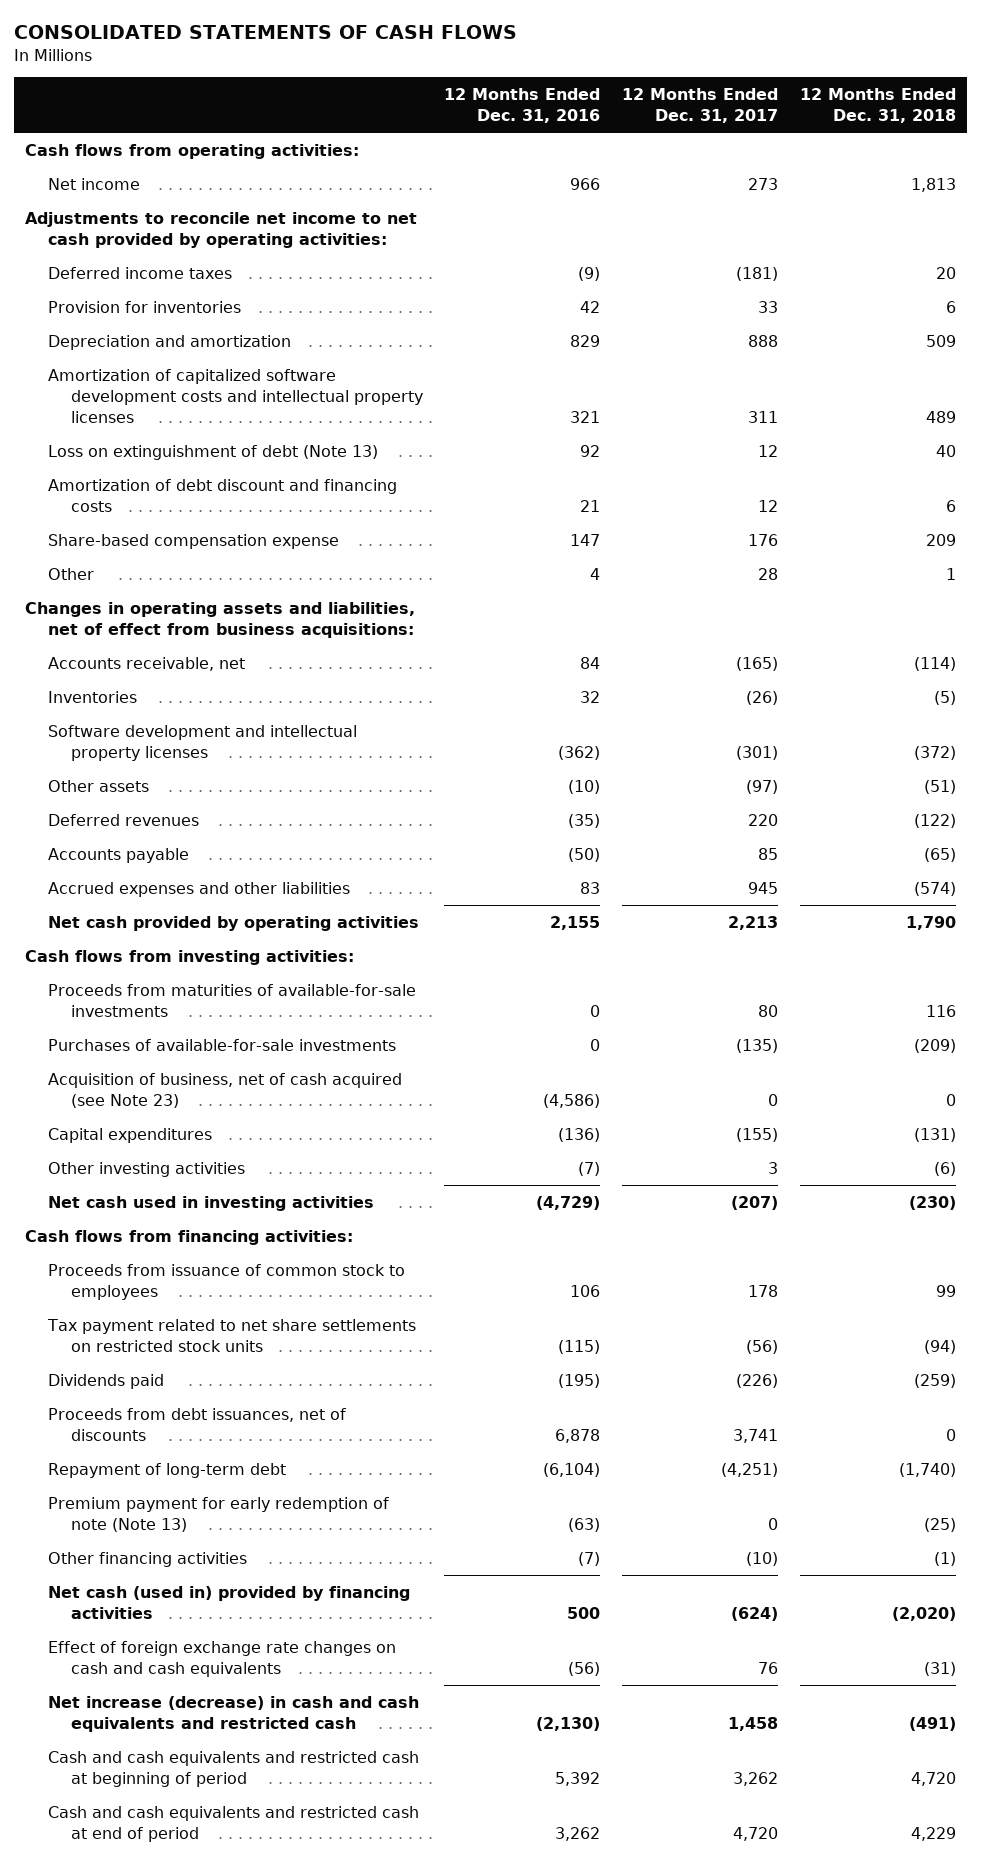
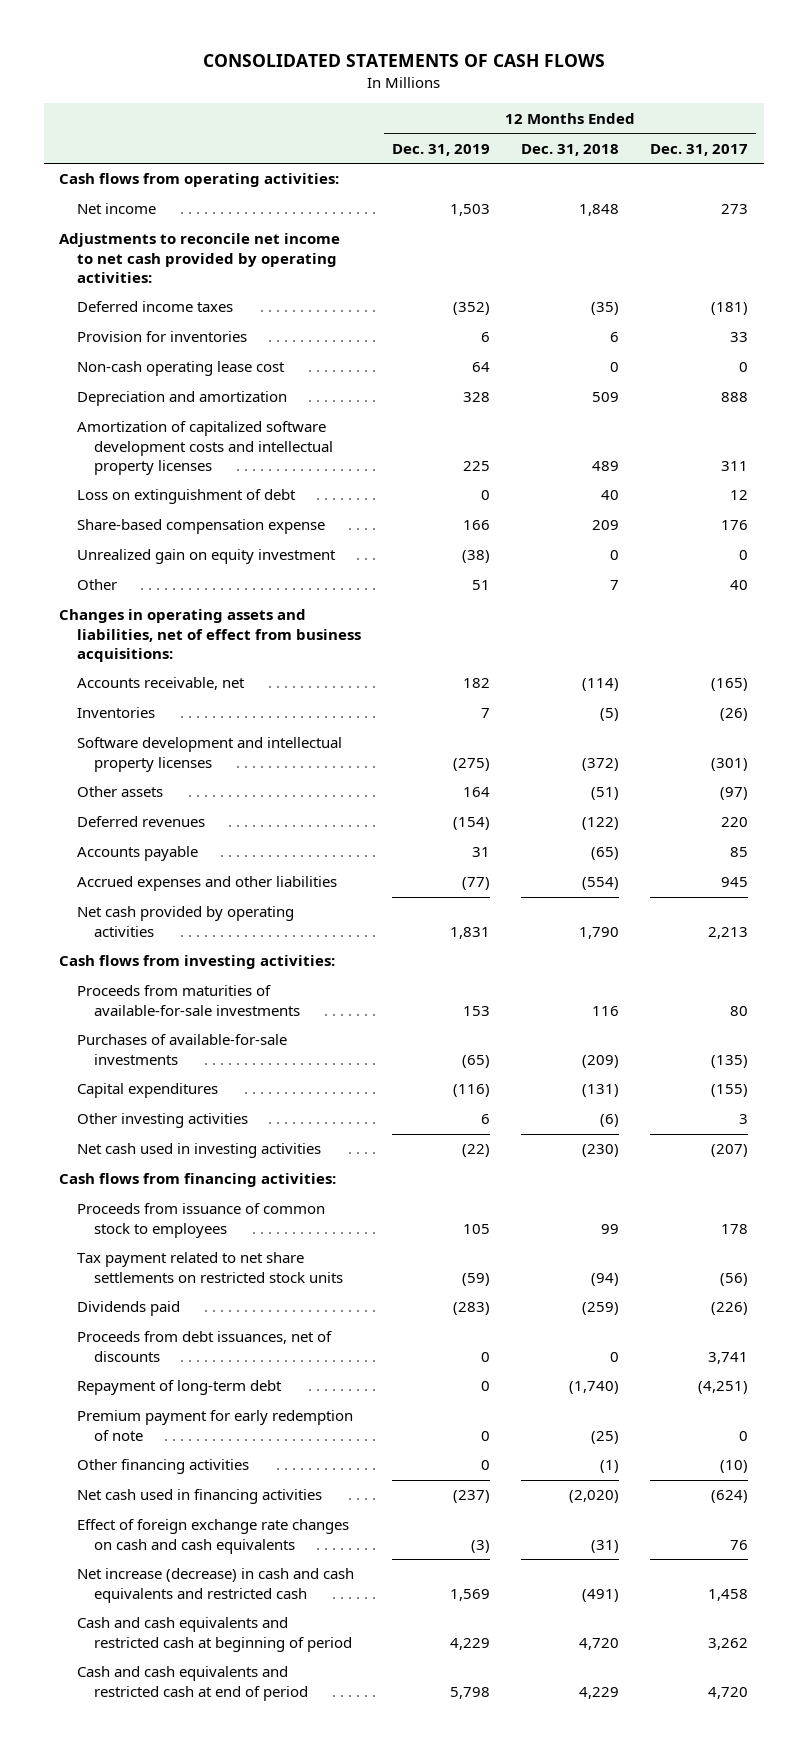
- | 12 Months Ended Dec. 31, 2016 | 12 Months Ended Dec. 31, 2017 | 12 Months Ended Dec. 31, 2018
+ | 12 Months Ended Dec. 31, 2019 | 12 Months Ended Dec. 31, 2018 | 12 Months Ended Dec. 31, 2017
- Net income | 966 | 273 | 1,813
+ Net income | 1,503 | 1,848 | 273
- Deferred income taxes | (9) | (181) | 20
+ Deferred income taxes | (352) | (35) | (181)
+ Non-cash operating lease cost | 64 | 0 | 0
- Loss on extinguishment of debt (Note 13) | 92 | 12 | 40
- Amortization of debt discount and financing costs | 21 | 12 | 6
+ Loss on extinguishment of debt | 0 | 40 | 12
- Other | 4 | 28 | 1
+ Unrealized gain on equity investment | (38) | 0 | 0
+ Other | 51 | 7 | 40
- Accrued expenses and other liabilities | 83 | 945 | (574)
+ Accrued expenses and other liabilities | (77) | (554) | 945
- Acquisition of business, net of cash acquired (see Note 23) | (4,586) | 0 | 0
- Premium payment for early redemption of note (Note 13) | (63) | 0 | (25)
+ Premium payment for early redemption of note | 0 | (25) | 0
- Net cash (used in) provided by financing activities | 500 | (624) | (2,020)
+ Net cash used in financing activities | (237) | (2,020) | (624)

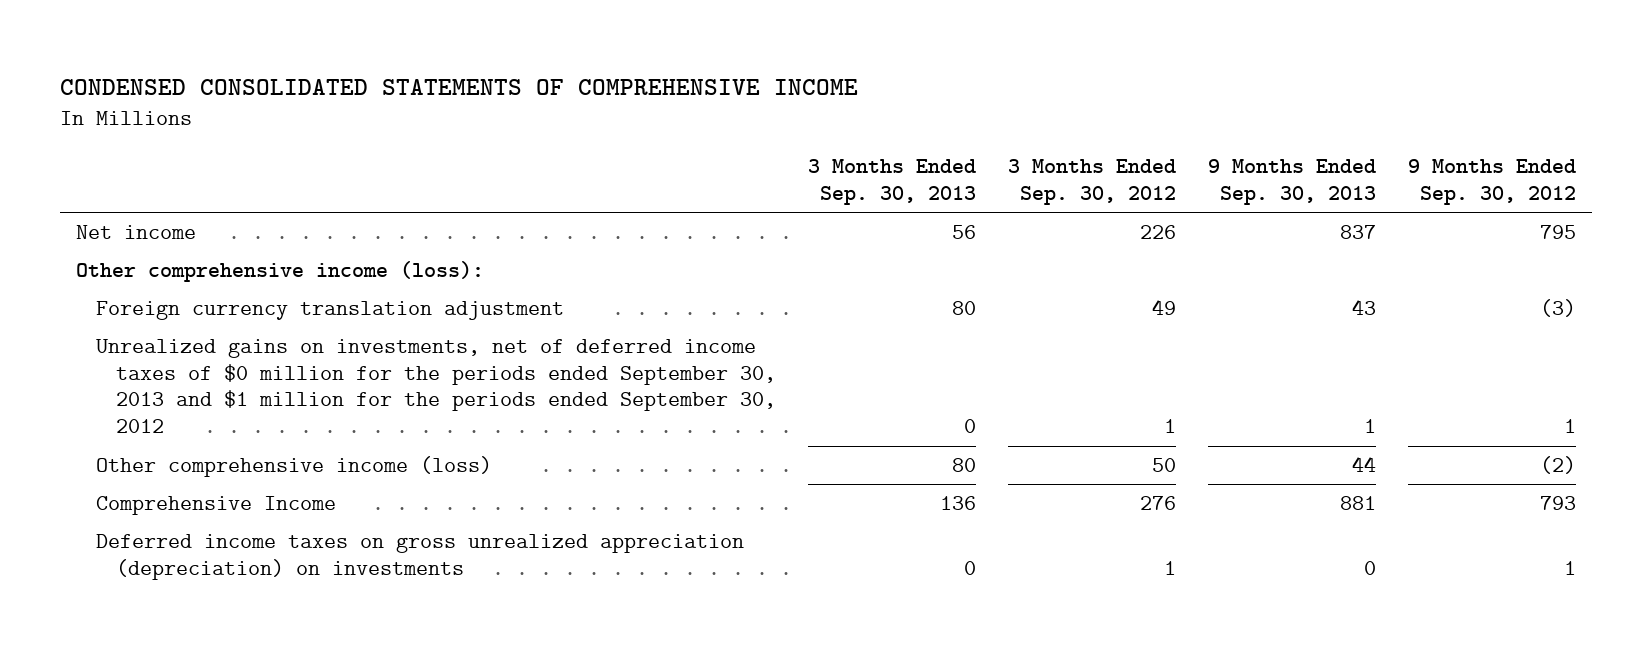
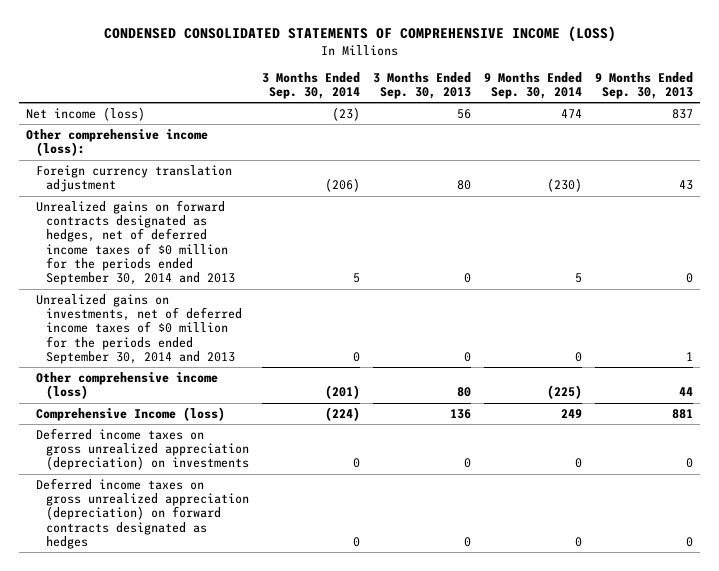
- CONDENSED CONSOLIDATED STATEMENTS OF COMPREHENSIVE INCOME
+ CONDENSED CONSOLIDATED STATEMENTS OF COMPREHENSIVE INCOME (LOSS)
- | 3 Months Ended Sep. 30, 2013 | 3 Months Ended Sep. 30, 2012 | 9 Months Ended Sep. 30, 2013 | 9 Months Ended Sep. 30, 2012
+ | 3 Months Ended Sep. 30, 2014 | 3 Months Ended Sep. 30, 2013 | 9 Months Ended Sep. 30, 2014 | 9 Months Ended Sep. 30, 2013
- Net income | 56 | 226 | 837 | 795
+ Net income (loss) | (23) | 56 | 474 | 837
- Unrealized gains on investments, net of deferred income taxes of $0 million for the periods ended September 30, 2013 and $1 million for the periods ended September 30, 2012 | 0 | 1 | 1 | 1
+ Unrealized gains on forward contracts designated as hedges, net of deferred income taxes of $0 million for the periods ended September 30, 2014 and 2013 | 5 | 0 | 5 | 0
+ Unrealized gains on investments, net of deferred income taxes of $0 million for the periods ended September 30, 2014 and 2013 | 0 | 0 | 0 | 1
- Comprehensive Income | 136 | 276 | 881 | 793
+ Comprehensive Income (loss) | (224) | 136 | 249 | 881
+ Deferred income taxes on gross unrealized appreciation (depreciation) on forward contracts designated as hedges | 0 | 0 | 0 | 0

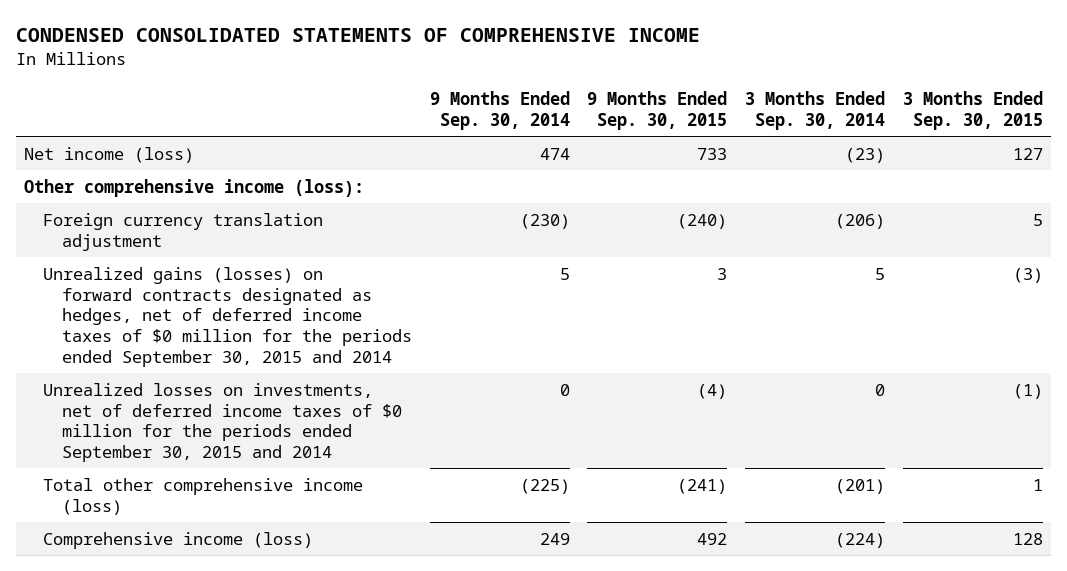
- CONDENSED CONSOLIDATED STATEMENTS OF COMPREHENSIVE INCOME (LOSS)
+ CONDENSED CONSOLIDATED STATEMENTS OF COMPREHENSIVE INCOME
- | 3 Months Ended Sep. 30, 2014 | 3 Months Ended Sep. 30, 2013 | 9 Months Ended Sep. 30, 2014 | 9 Months Ended Sep. 30, 2013
+ | 9 Months Ended Sep. 30, 2014 | 9 Months Ended Sep. 30, 2015 | 3 Months Ended Sep. 30, 2014 | 3 Months Ended Sep. 30, 2015
- Unrealized gains on forward contracts designated as hedges, net of deferred income taxes of $0 million for the periods ended September 30, 2014 and 2013 | 5 | 0 | 5 | 0
- Unrealized gains on investments, net of deferred income taxes of $0 million for the periods ended September 30, 2014 and 2013 | 0 | 0 | 0 | 1
- Other comprehensive income (loss) | (201) | 80 | (225) | 44
- Comprehensive Income (loss) | (224) | 136 | 249 | 881
- Deferred income taxes on gross unrealized appreciation (depreciation) on investments | 0 | 0 | 0 | 0
- Deferred income taxes on gross unrealized appreciation (depreciation) on forward contracts designated as hedges | 0 | 0 | 0 | 0
+ Unrealized gains (losses) on forward contracts designated as hedges, net of deferred income taxes of $0 million for the periods ended September 30, 2015 and 2014 | 5 | 3 | 5 | (3)
+ Unrealized losses on investments, net of deferred income taxes of $0 million for the periods ended September 30, 2015 and 2014 | 0 | (4) | 0 | (1)
+ Total other comprehensive income (loss) | (225) | (241) | (201) | 1
+ Comprehensive income (loss) | 249 | 492 | (224) | 128

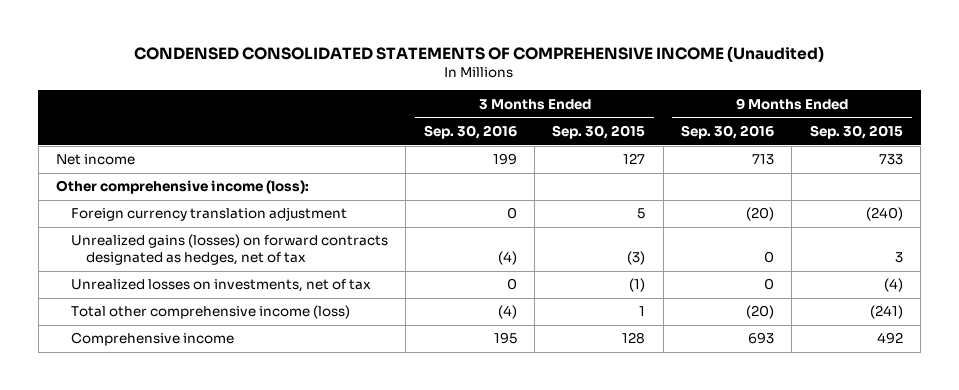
- CONDENSED CONSOLIDATED STATEMENTS OF COMPREHENSIVE INCOME
+ CONDENSED CONSOLIDATED STATEMENTS OF COMPREHENSIVE INCOME (Unaudited)
- | 9 Months Ended Sep. 30, 2014 | 9 Months Ended Sep. 30, 2015 | 3 Months Ended Sep. 30, 2014 | 3 Months Ended Sep. 30, 2015
+ | 3 Months Ended Sep. 30, 2016 | 3 Months Ended Sep. 30, 2015 | 9 Months Ended Sep. 30, 2016 | 9 Months Ended Sep. 30, 2015
- Net income (loss) | 474 | 733 | (23) | 127
+ Net income | 199 | 127 | 713 | 733
- Unrealized gains (losses) on forward contracts designated as hedges, net of deferred income taxes of $0 million for the periods ended September 30, 2015 and 2014 | 5 | 3 | 5 | (3)
- Unrealized losses on investments, net of deferred income taxes of $0 million for the periods ended September 30, 2015 and 2014 | 0 | (4) | 0 | (1)
+ Unrealized gains (losses) on forward contracts designated as hedges, net of tax | (4) | (3) | 0 | 3
+ Unrealized losses on investments, net of tax | 0 | (1) | 0 | (4)
- Comprehensive income (loss) | 249 | 492 | (224) | 128
+ Comprehensive income | 195 | 128 | 693 | 492

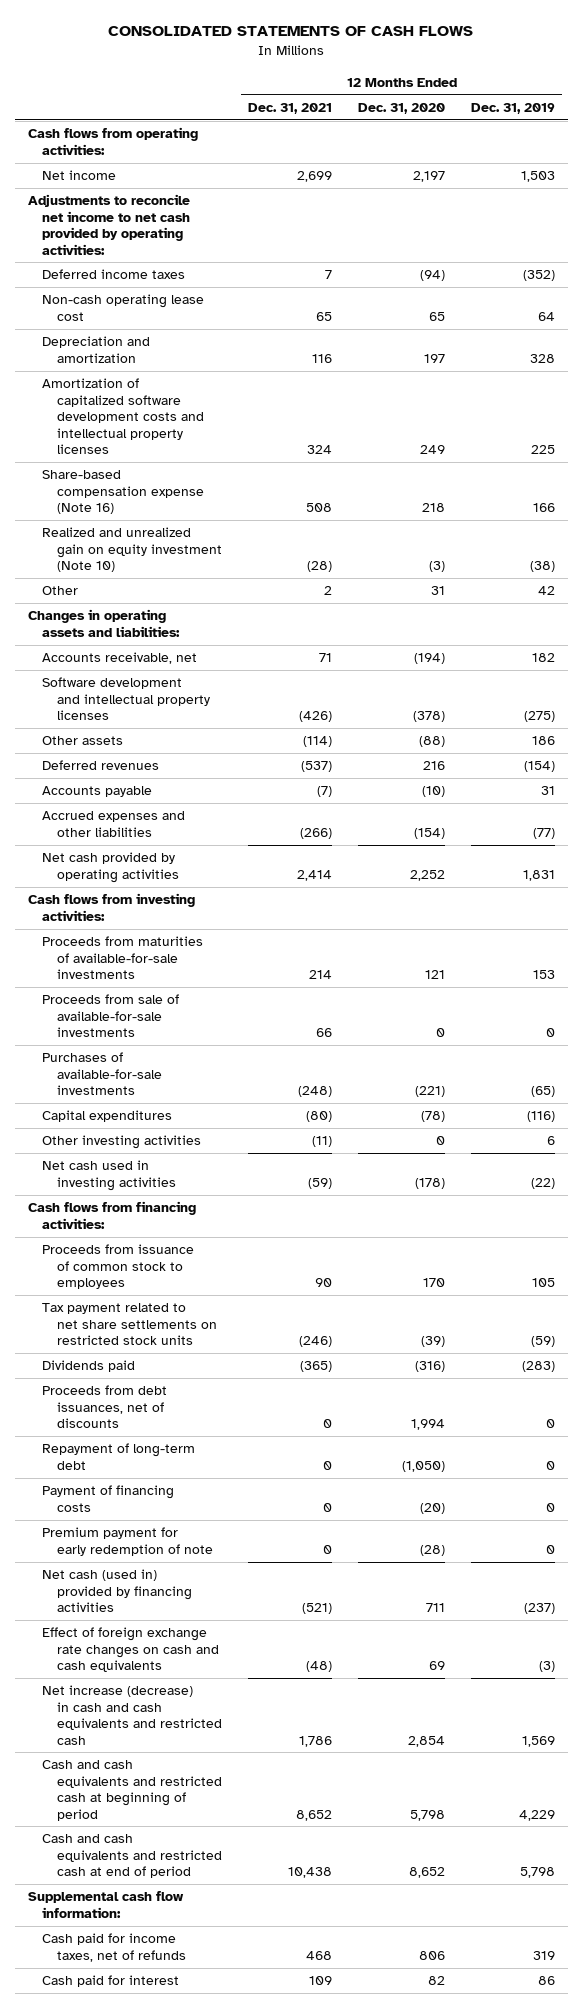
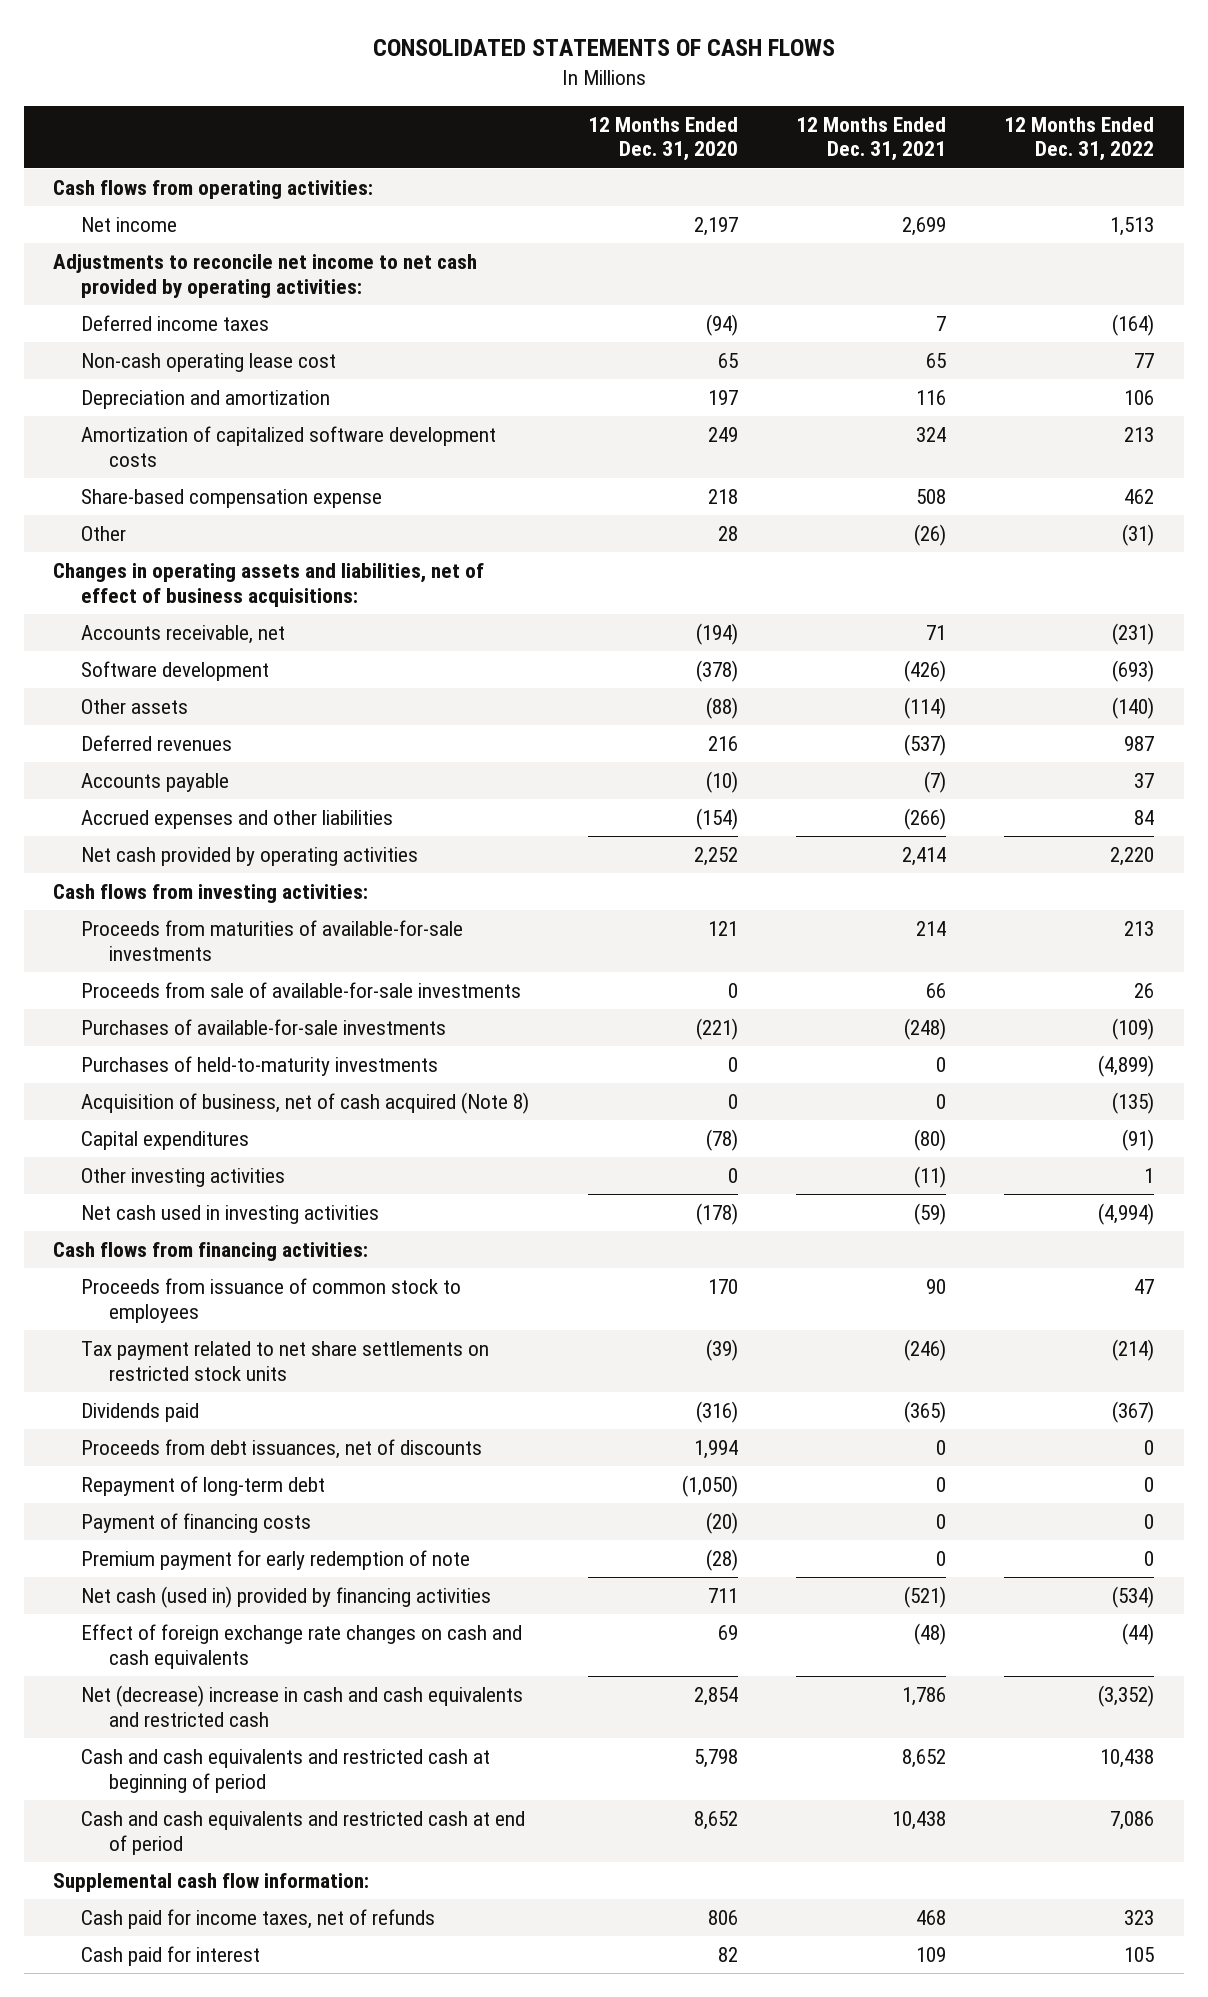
- | 12 Months Ended Dec. 31, 2021 | 12 Months Ended Dec. 31, 2020 | 12 Months Ended Dec. 31, 2019
+ | 12 Months Ended Dec. 31, 2020 | 12 Months Ended Dec. 31, 2021 | 12 Months Ended Dec. 31, 2022
- Amortization of capitalized software development costs and intellectual property licenses | 324 | 249 | 225
- Share-based compensation expense (Note 16) | 508 | 218 | 166
- Realized and unrealized gain on equity investment (Note 10) | (28) | (3) | (38)
- Other | 2 | 31 | 42
- Changes in operating assets and liabilities:
+ Amortization of capitalized software development costs | 249 | 324 | 213
+ Share-based compensation expense | 218 | 508 | 462
+ Other | 28 | (26) | (31)
+ Changes in operating assets and liabilities, net of effect of business acquisitions:
- Software development and intellectual property licenses | (426) | (378) | (275)
+ Software development | (378) | (426) | (693)
+ Purchases of held-to-maturity investments | 0 | 0 | (4,899)
+ Acquisition of business, net of cash acquired (Note 8) | 0 | 0 | (135)
- Net increase (decrease) in cash and cash equivalents and restricted cash | 1,786 | 2,854 | 1,569
+ Net (decrease) increase in cash and cash equivalents and restricted cash | 2,854 | 1,786 | (3,352)

